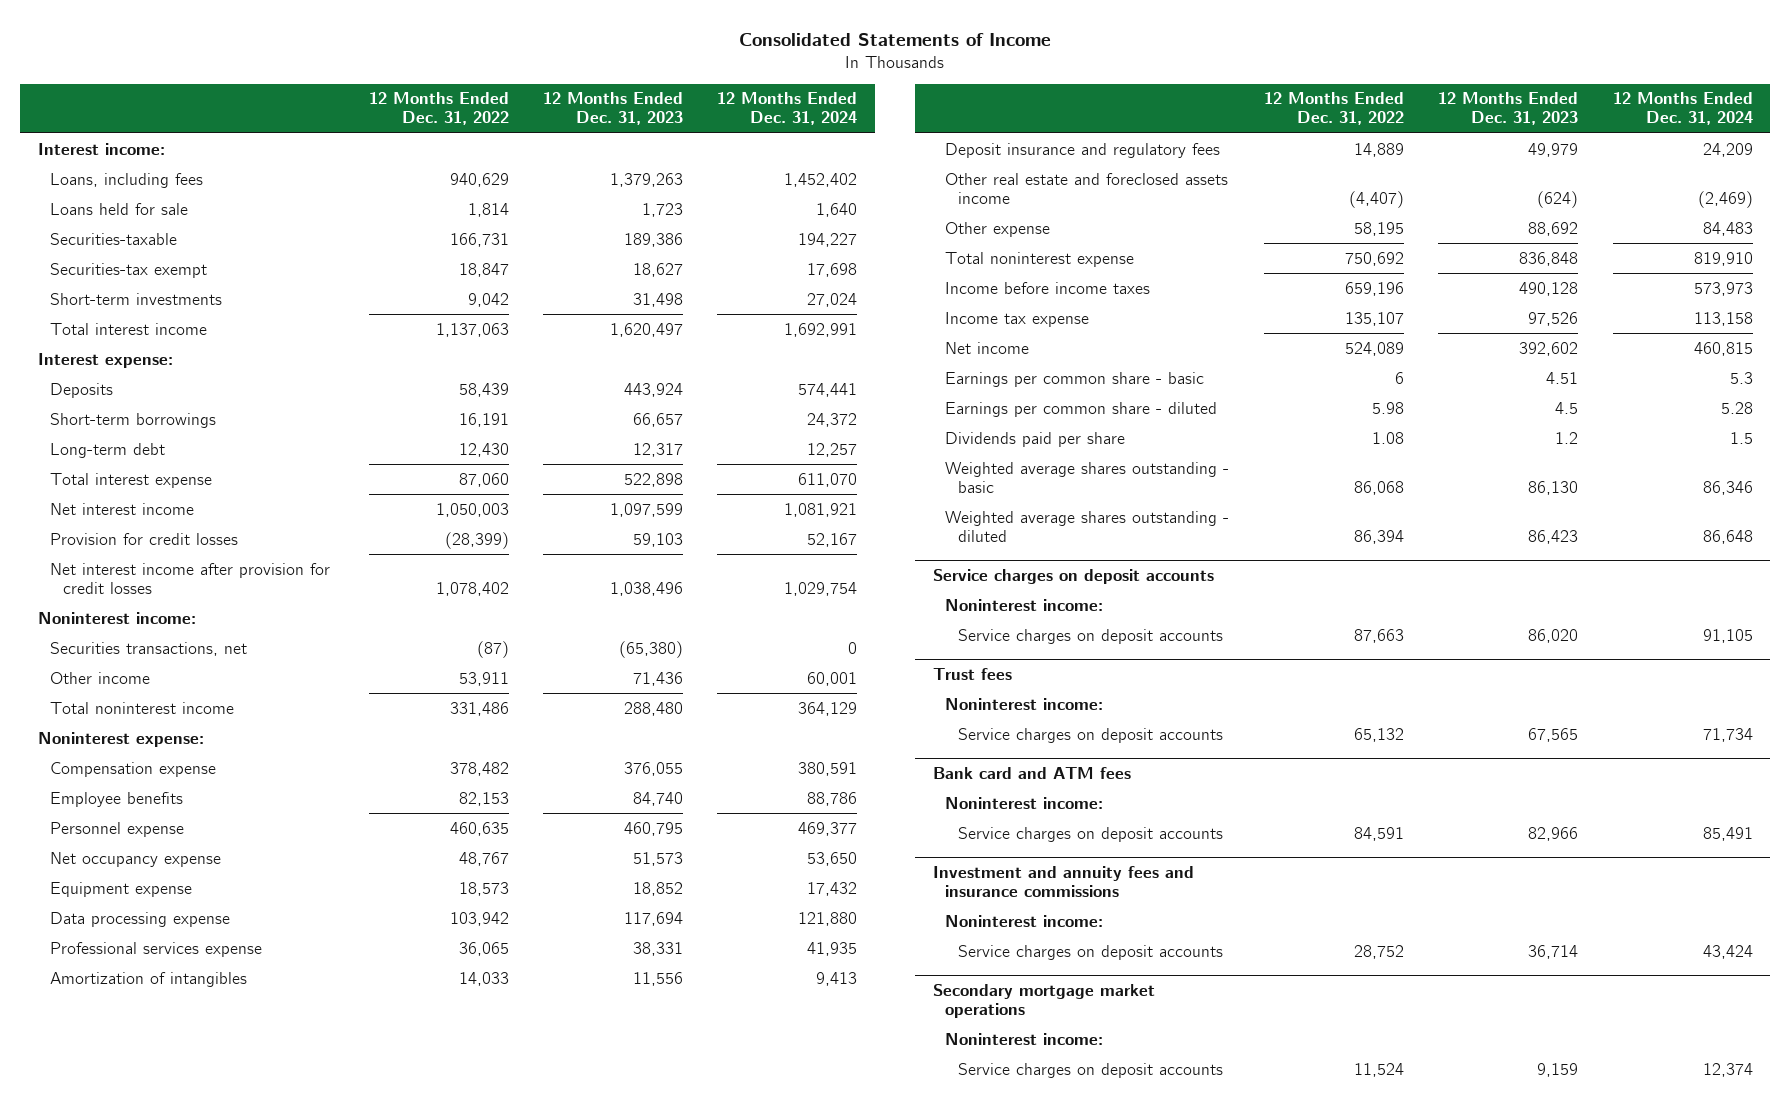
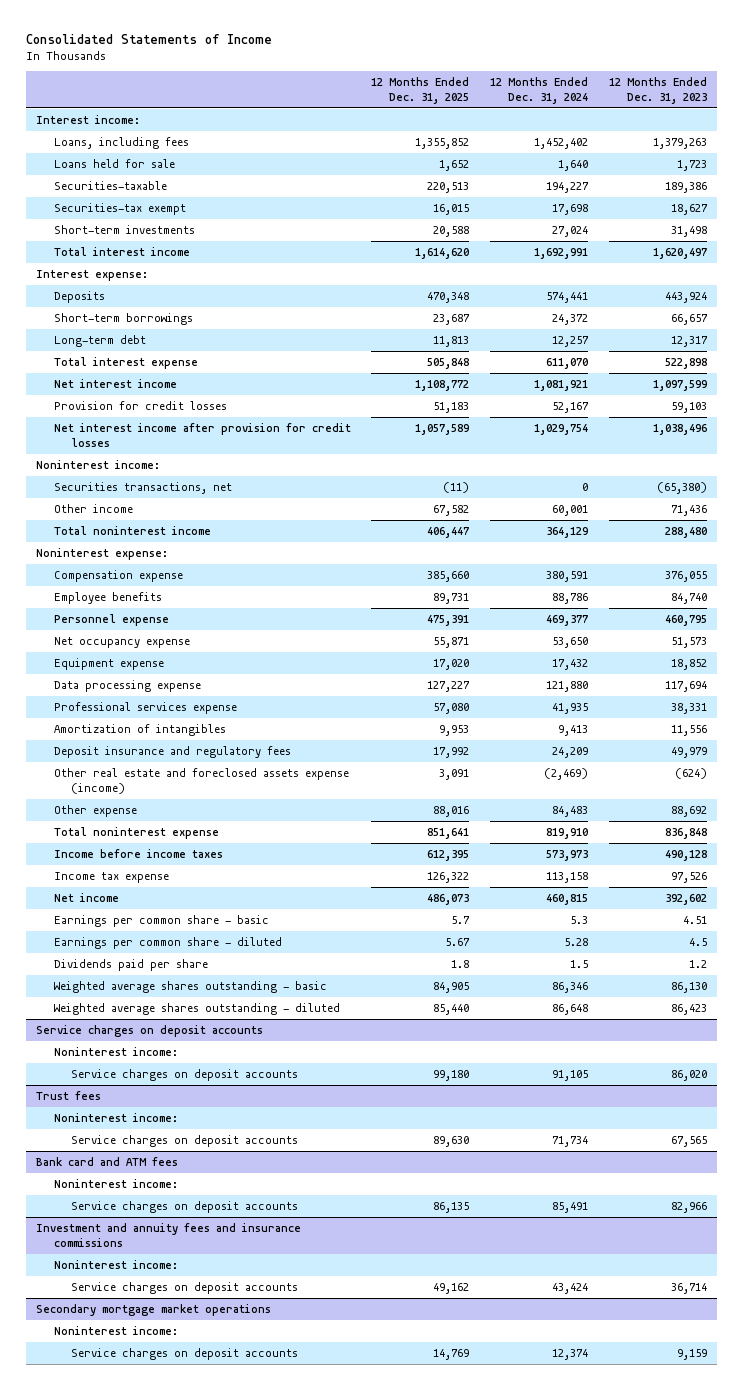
- | 12 Months Ended Dec. 31, 2022 | 12 Months Ended Dec. 31, 2023 | 12 Months Ended Dec. 31, 2024
+ | 12 Months Ended Dec. 31, 2025 | 12 Months Ended Dec. 31, 2024 | 12 Months Ended Dec. 31, 2023
- Other real estate and foreclosed assets income | (4,407) | (624) | (2,469)
+ Other real estate and foreclosed assets expense (income) | 3,091 | (2,469) | (624)

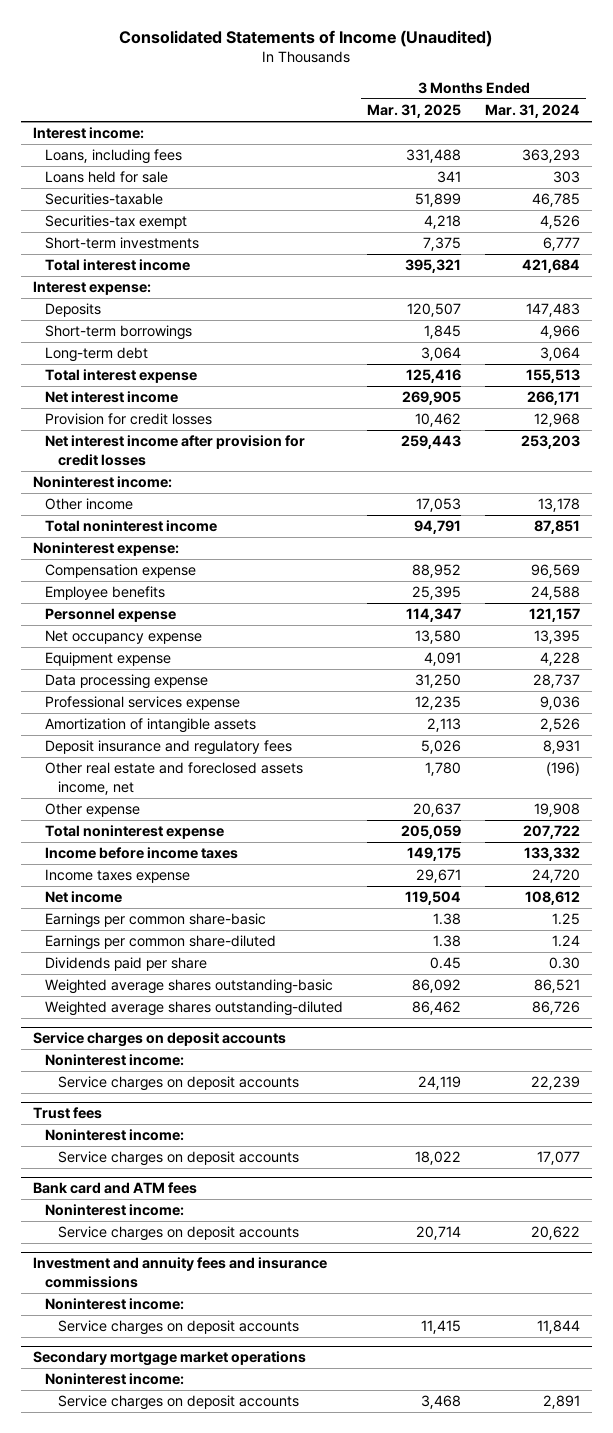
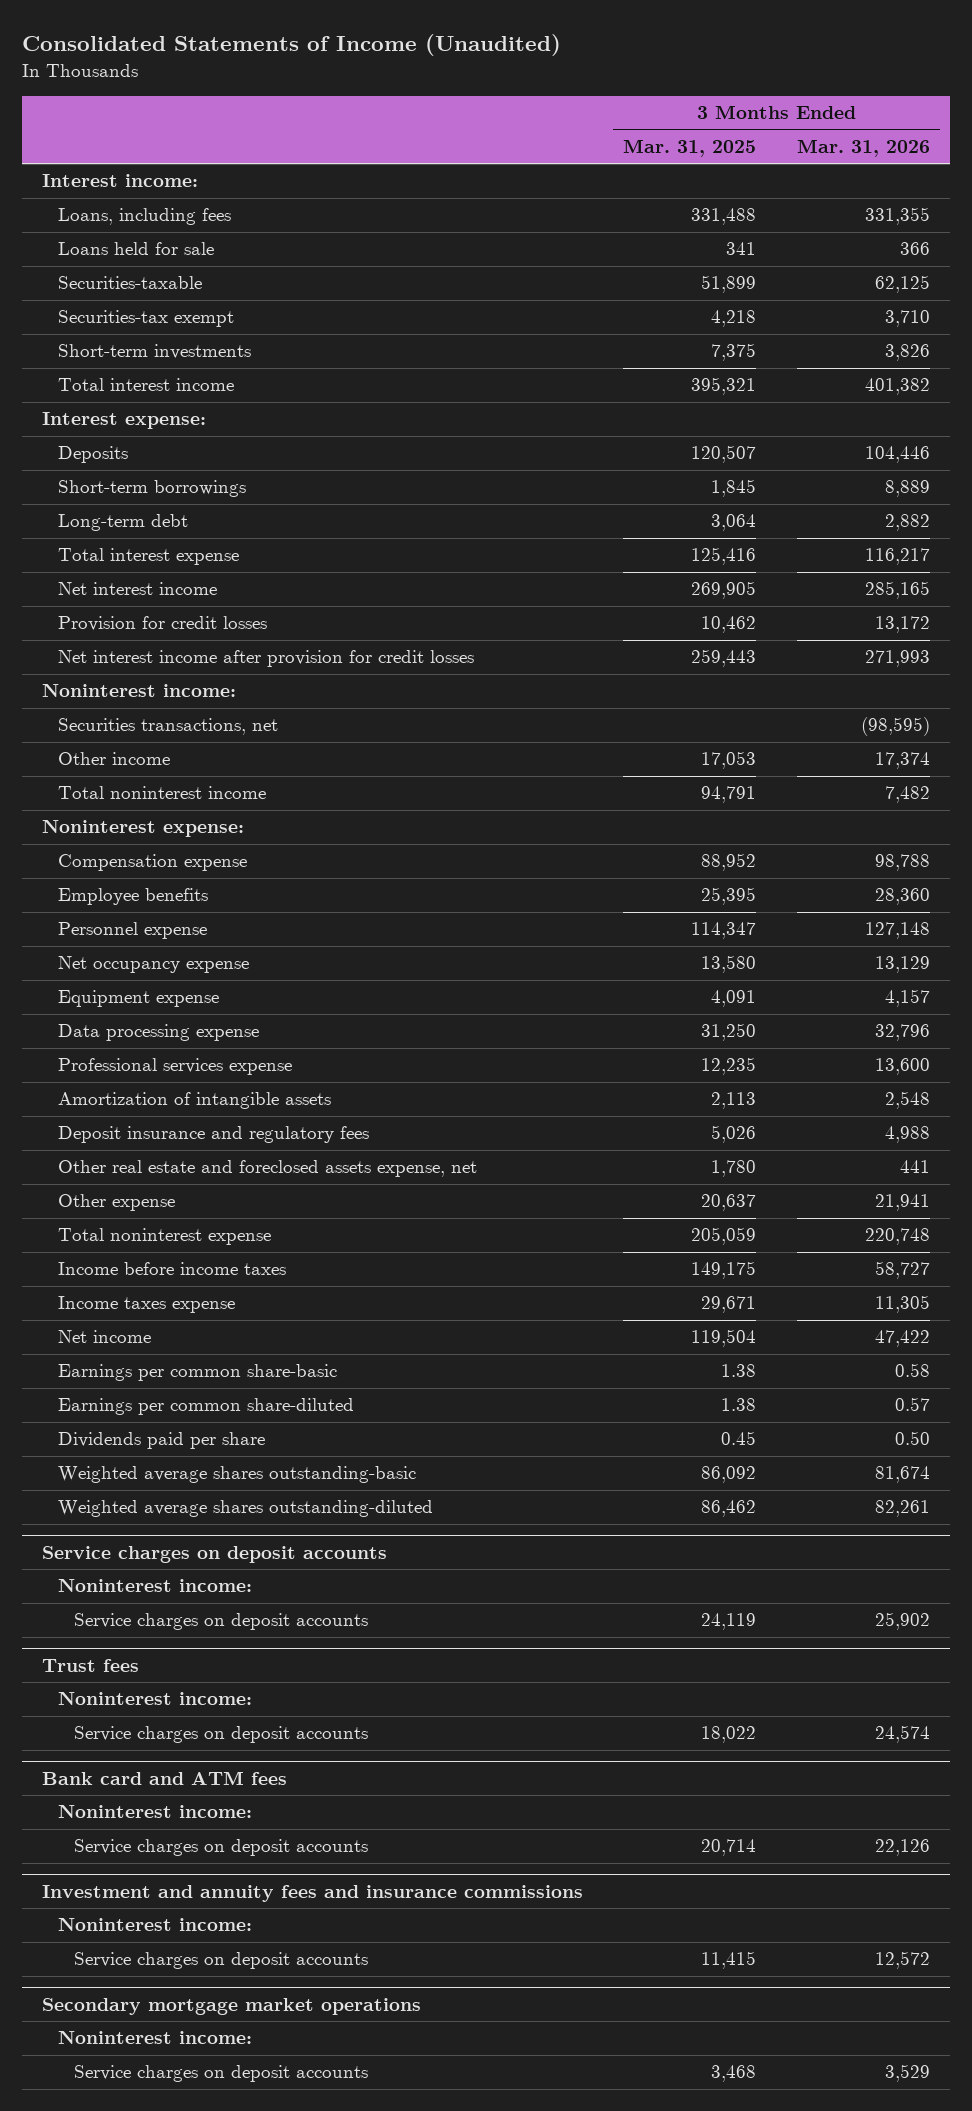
- | 3 Months Ended Mar. 31, 2025 | 3 Months Ended Mar. 31, 2024
+ | 3 Months Ended Mar. 31, 2025 | 3 Months Ended Mar. 31, 2026
+ Securities transactions, net | | (98,595)
- Other real estate and foreclosed assets income, net | 1,780 | (196)
+ Other real estate and foreclosed assets expense, net | 1,780 | 441

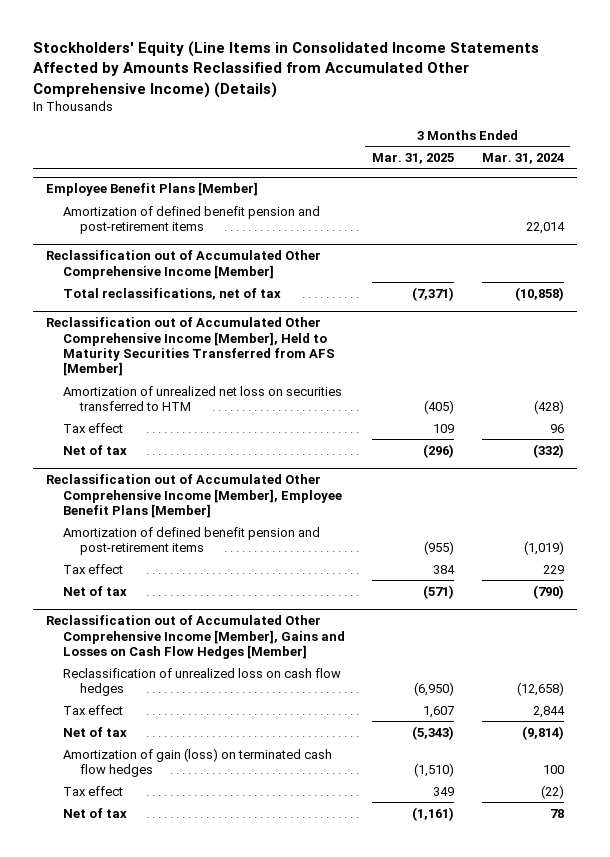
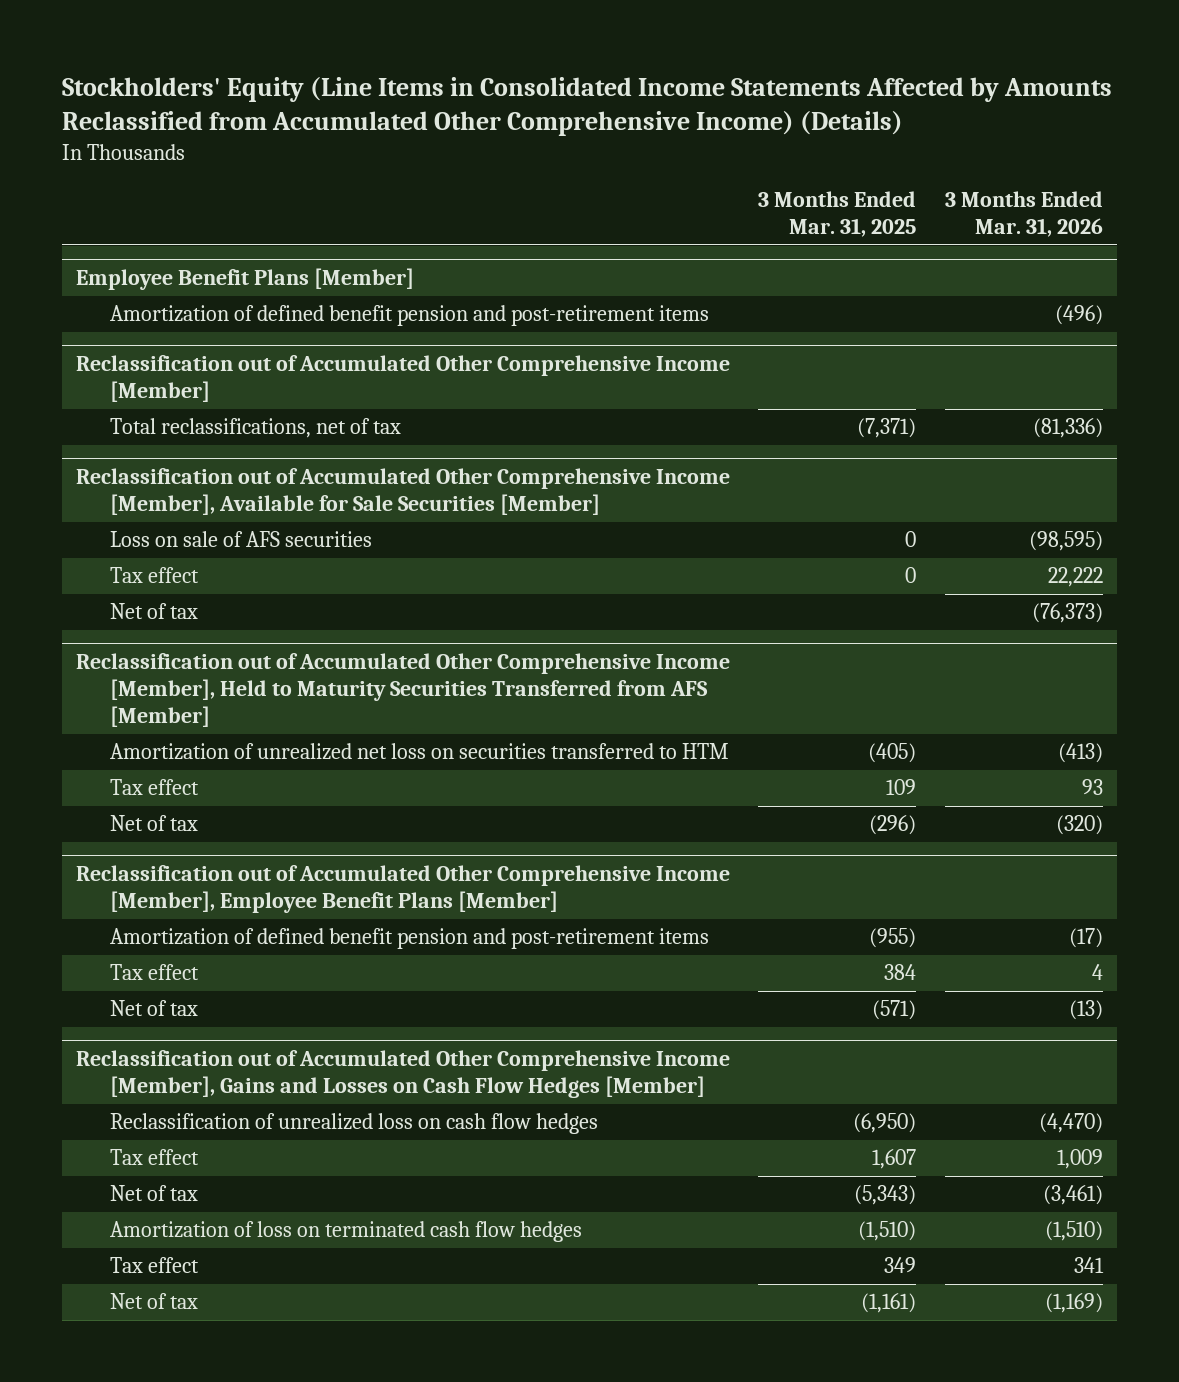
- | 3 Months Ended Mar. 31, 2025 | 3 Months Ended Mar. 31, 2024
+ | 3 Months Ended Mar. 31, 2025 | 3 Months Ended Mar. 31, 2026
+ Reclassification out of Accumulated Other Comprehensive Income [Member], Available for Sale Securities [Member]
+ Loss on sale of AFS securities | 0 | (98,595)
+ Tax effect | 0 | 22,222
+ Net of tax | | (76,373)
@ Reclassification out of Accumulated Other Comprehensive Income [Member], Gains and Losses on Cash Flow Hedges [Member]
- Amortization of gain (loss) on terminated cash flow hedges | (1,510) | 100
+ Amortization of loss on terminated cash flow hedges | (1,510) | (1,510)

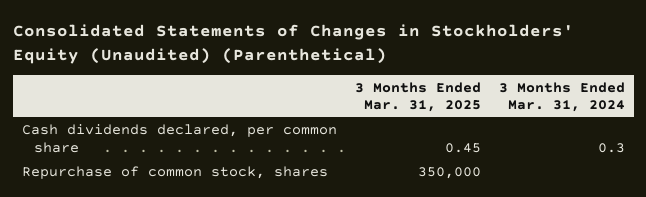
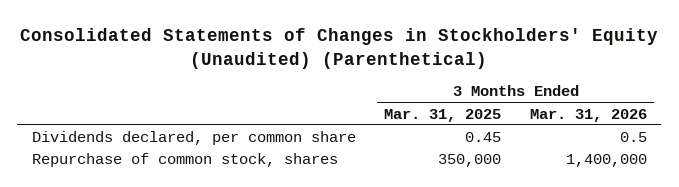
- | 3 Months Ended Mar. 31, 2025 | 3 Months Ended Mar. 31, 2024
+ | 3 Months Ended Mar. 31, 2025 | 3 Months Ended Mar. 31, 2026
- Cash dividends declared, per common share | 0.45 | 0.3
+ Dividends declared, per common share | 0.45 | 0.5

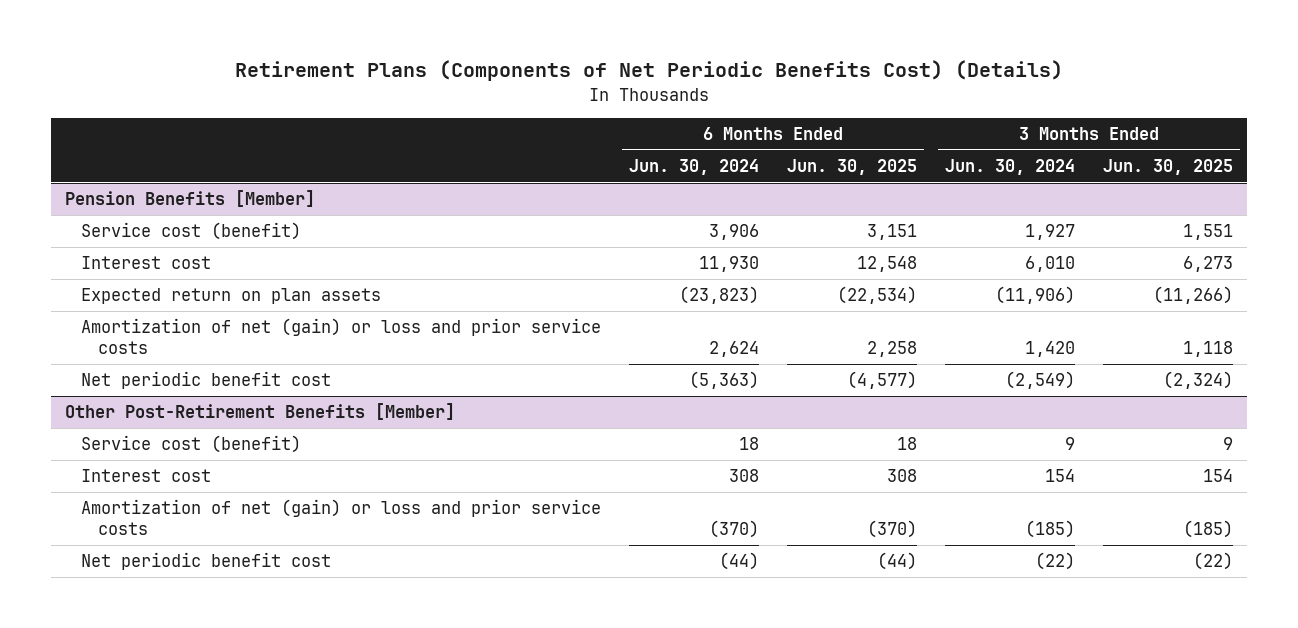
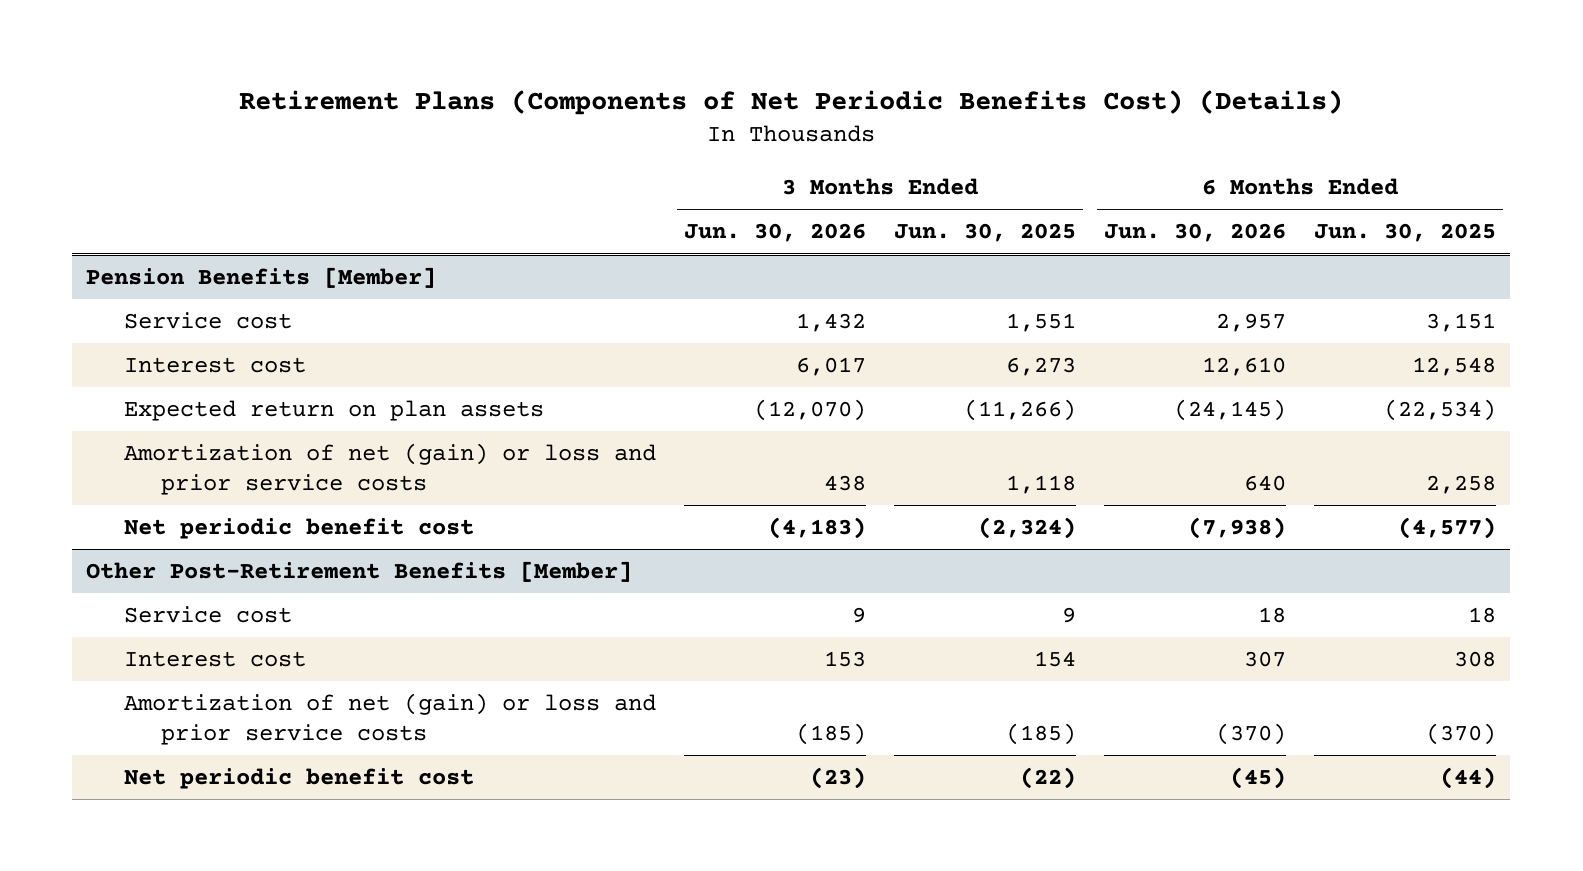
- | 6 Months Ended Jun. 30, 2024 | 6 Months Ended Jun. 30, 2025 | 3 Months Ended Jun. 30, 2024 | 3 Months Ended Jun. 30, 2025
+ | 3 Months Ended Jun. 30, 2026 | 3 Months Ended Jun. 30, 2025 | 6 Months Ended Jun. 30, 2026 | 6 Months Ended Jun. 30, 2025
@ Pension Benefits [Member]
- Service cost (benefit) | 3,906 | 3,151 | 1,927 | 1,551
+ Service cost | 1,432 | 1,551 | 2,957 | 3,151
@ Other Post-Retirement Benefits [Member]
- Service cost (benefit) | 18 | 18 | 9 | 9
+ Service cost | 9 | 9 | 18 | 18

